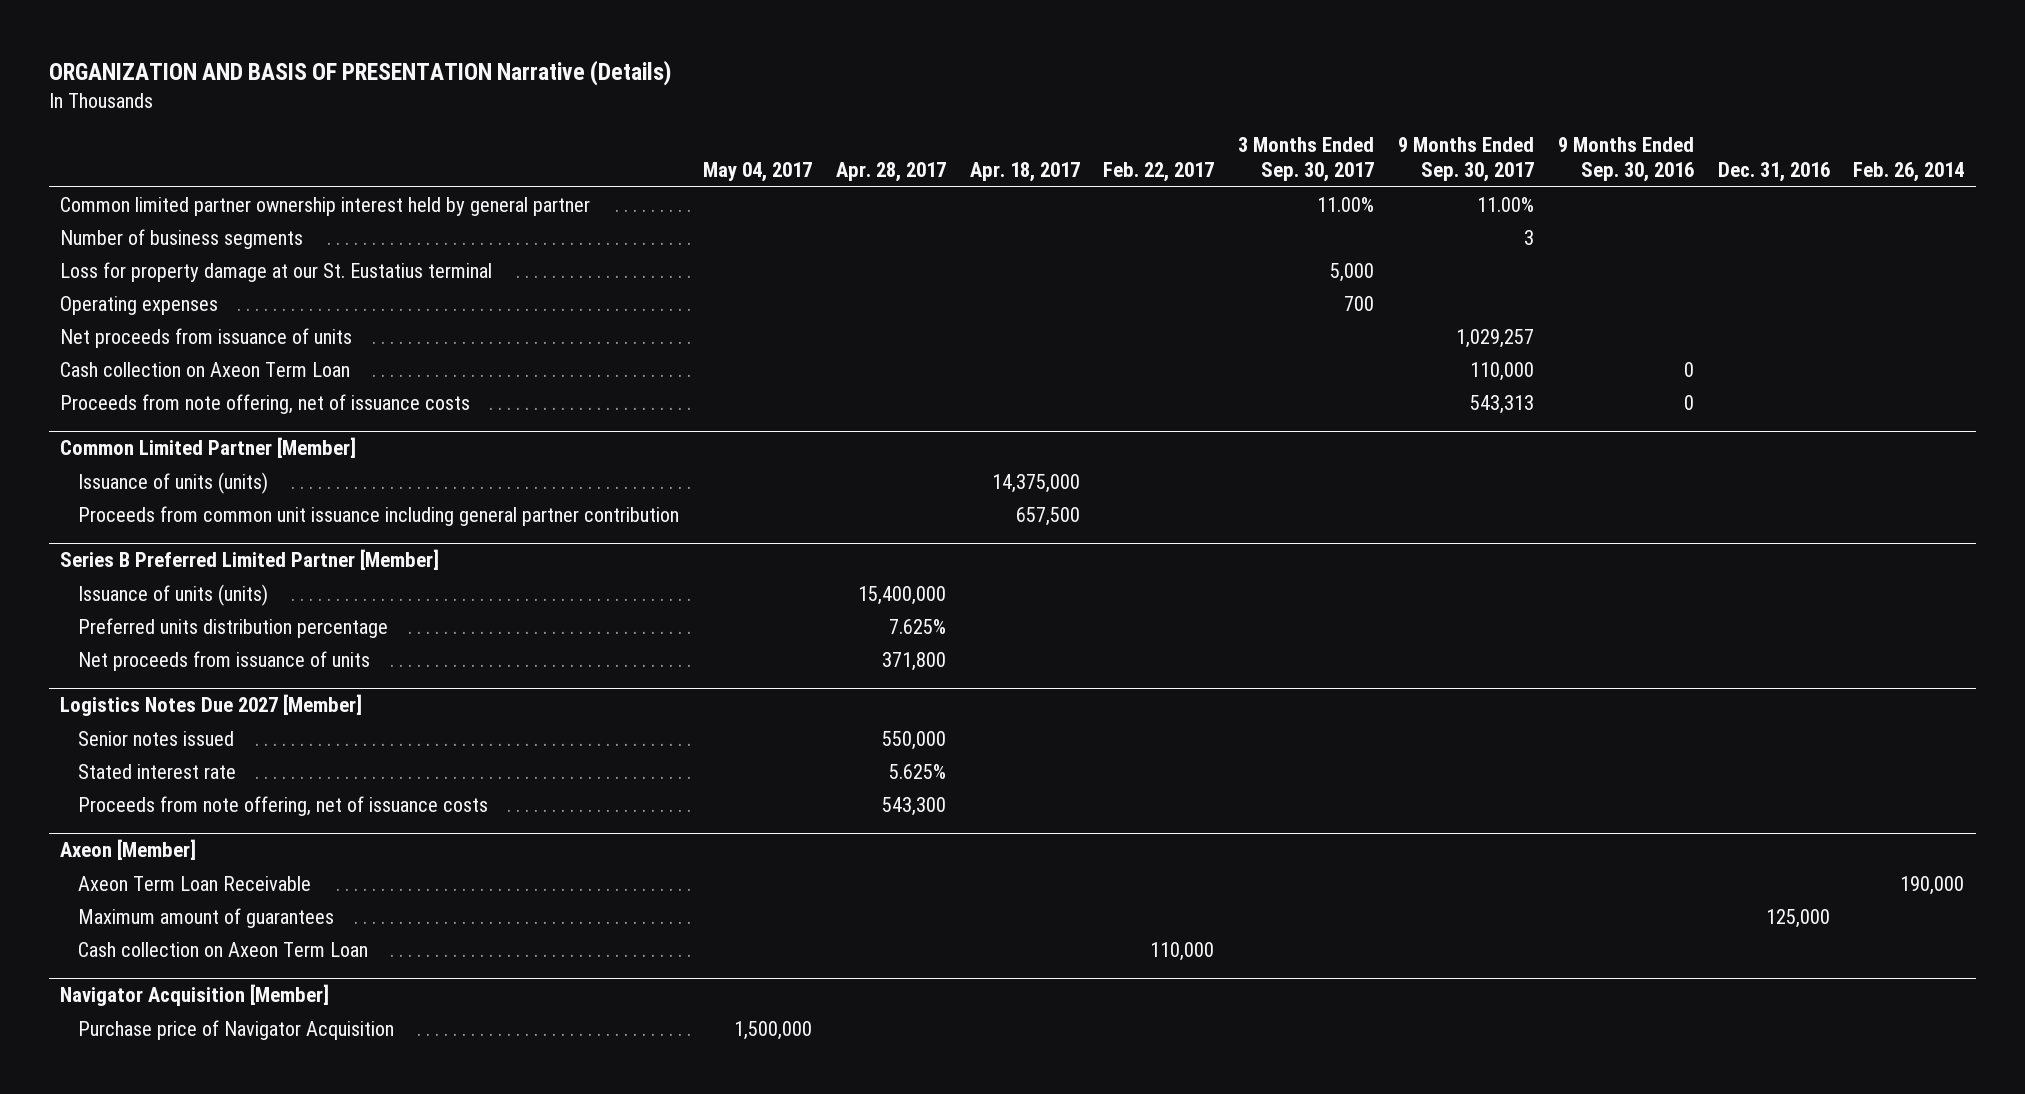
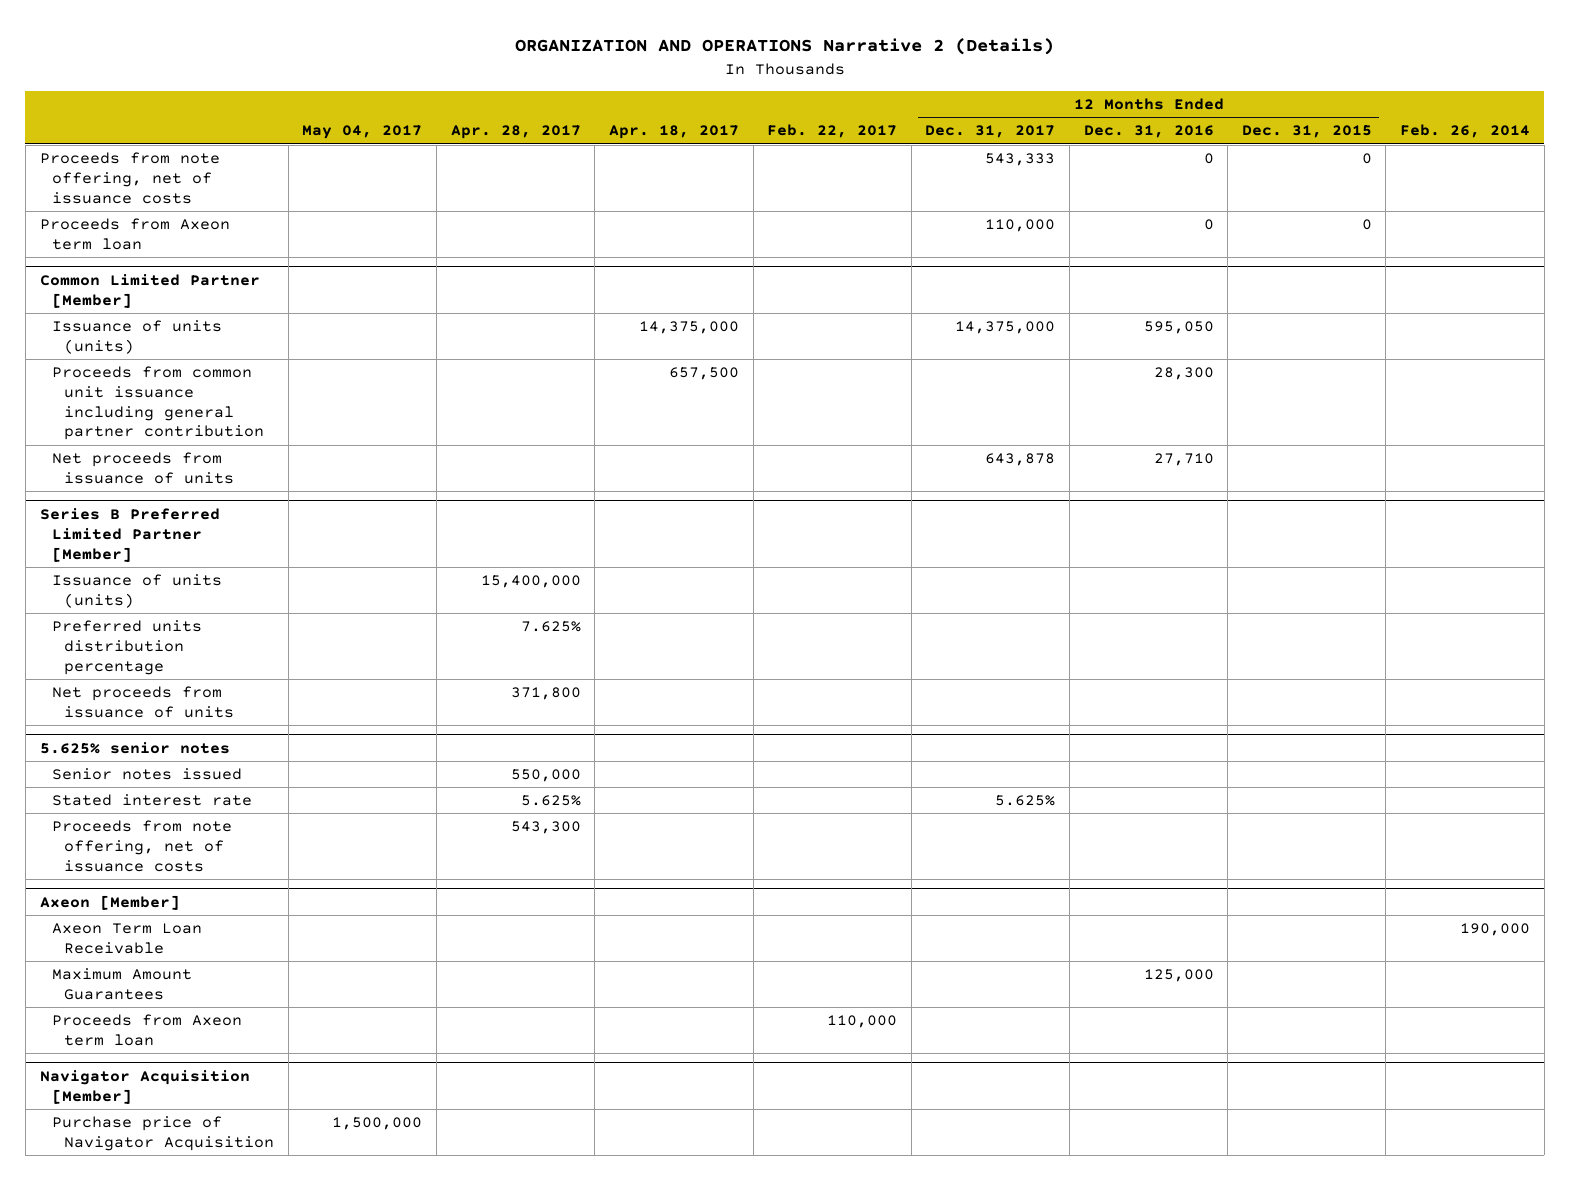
- ORGANIZATION AND BASIS OF PRESENTATION Narrative (Details)
+ ORGANIZATION AND OPERATIONS Narrative 2 (Details)
- | May 04, 2017 | Apr. 28, 2017 | Apr. 18, 2017 | Feb. 22, 2017 | 3 Months Ended Sep. 30, 2017 | 9 Months Ended Sep. 30, 2017 | 9 Months Ended Sep. 30, 2016 | Dec. 31, 2016 | Feb. 26, 2014
+ | May 04, 2017 | Apr. 28, 2017 | Apr. 18, 2017 | Feb. 22, 2017 | 12 Months Ended Dec. 31, 2017 | 12 Months Ended Dec. 31, 2016 | 12 Months Ended Dec. 31, 2015 | Feb. 26, 2014
- Common limited partner ownership interest held by general partner | | | | | 11.00% | 11.00% | | |
- Number of business segments | | | | | | 3 | | |
- Loss for property damage at our St. Eustatius terminal | | | | | 5,000 | | | |
- Operating expenses | | | | | 700 | | | |
- Net proceeds from issuance of units | | | | | | 1,029,257 | | |
- Cash collection on Axeon Term Loan | | | | | | 110,000 | 0 | |
+ Proceeds from Axeon term loan | | | | | 110,000 | 0 | 0 |
@ Common Limited Partner [Member]
+ Net proceeds from issuance of units | | | | | 643,878 | 27,710 | |
- Logistics Notes Due 2027 [Member]
+ 5.625% senior notes
@ Axeon [Member]
- Maximum amount of guarantees | | | | | | | | 125,000 |
- Cash collection on Axeon Term Loan | | | | 110,000 | | | | |
+ Maximum Amount Guarantees | | | | | | 125,000 | |
+ Proceeds from Axeon term loan | | | | 110,000 | | | |

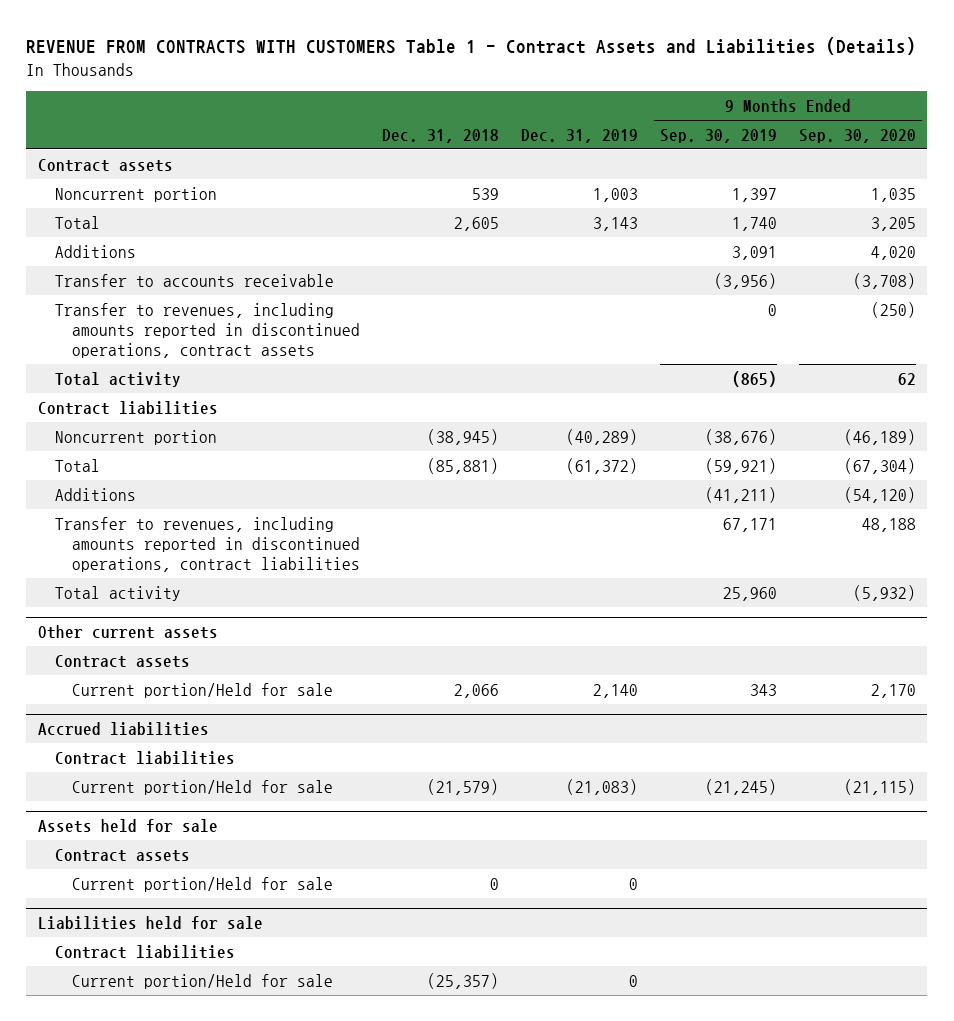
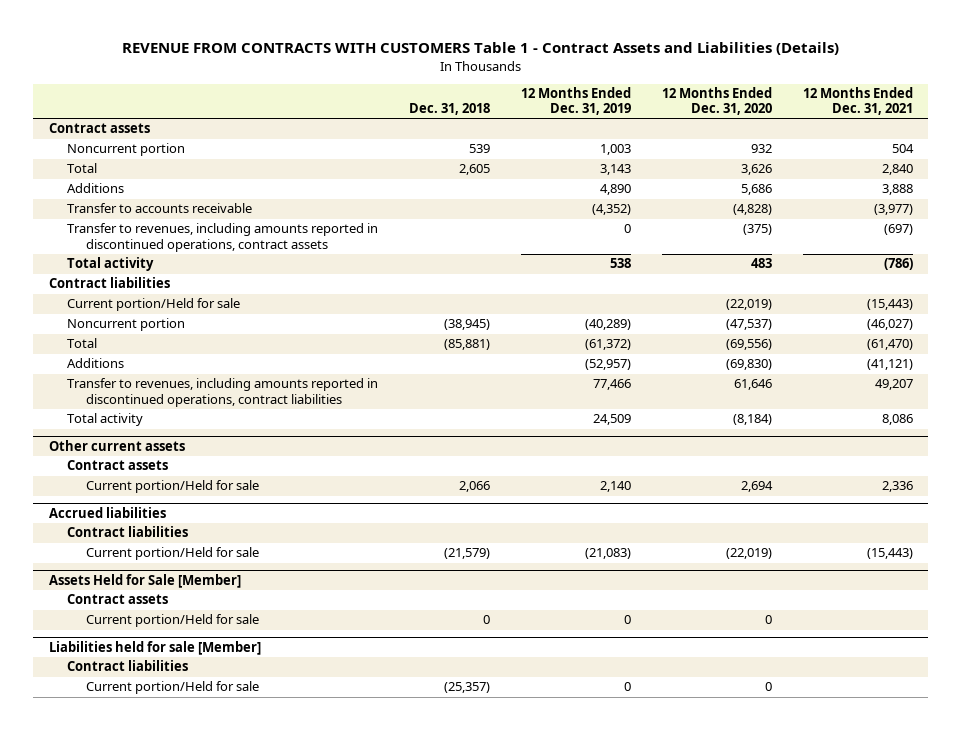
- | Dec. 31, 2018 | Dec. 31, 2019 | 9 Months Ended Sep. 30, 2019 | 9 Months Ended Sep. 30, 2020
+ | Dec. 31, 2018 | 12 Months Ended Dec. 31, 2019 | 12 Months Ended Dec. 31, 2020 | 12 Months Ended Dec. 31, 2021
+ Current portion/Held for sale | | | (22,019) | (15,443)
- Assets held for sale
+ Assets Held for Sale [Member]
- Liabilities held for sale
+ Liabilities held for sale [Member]

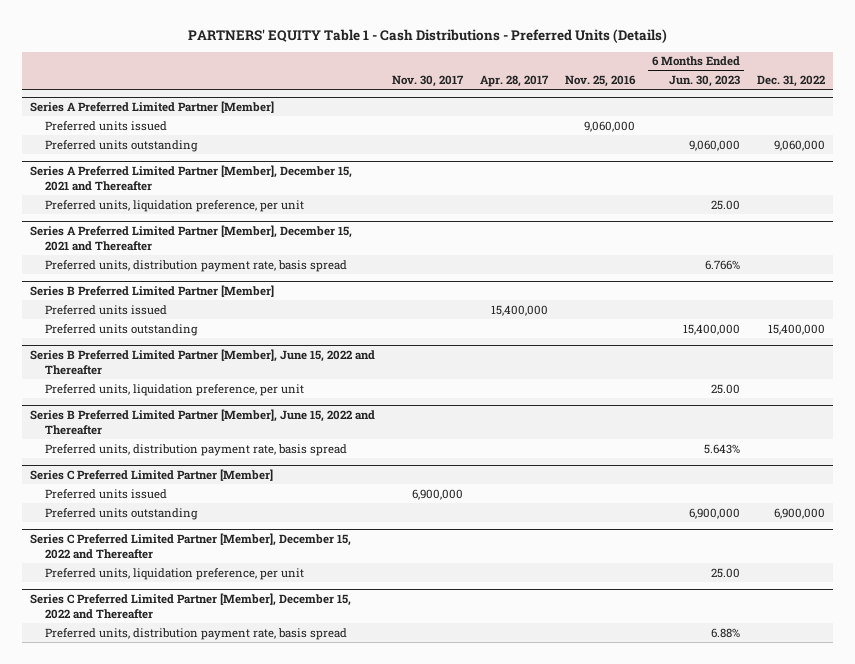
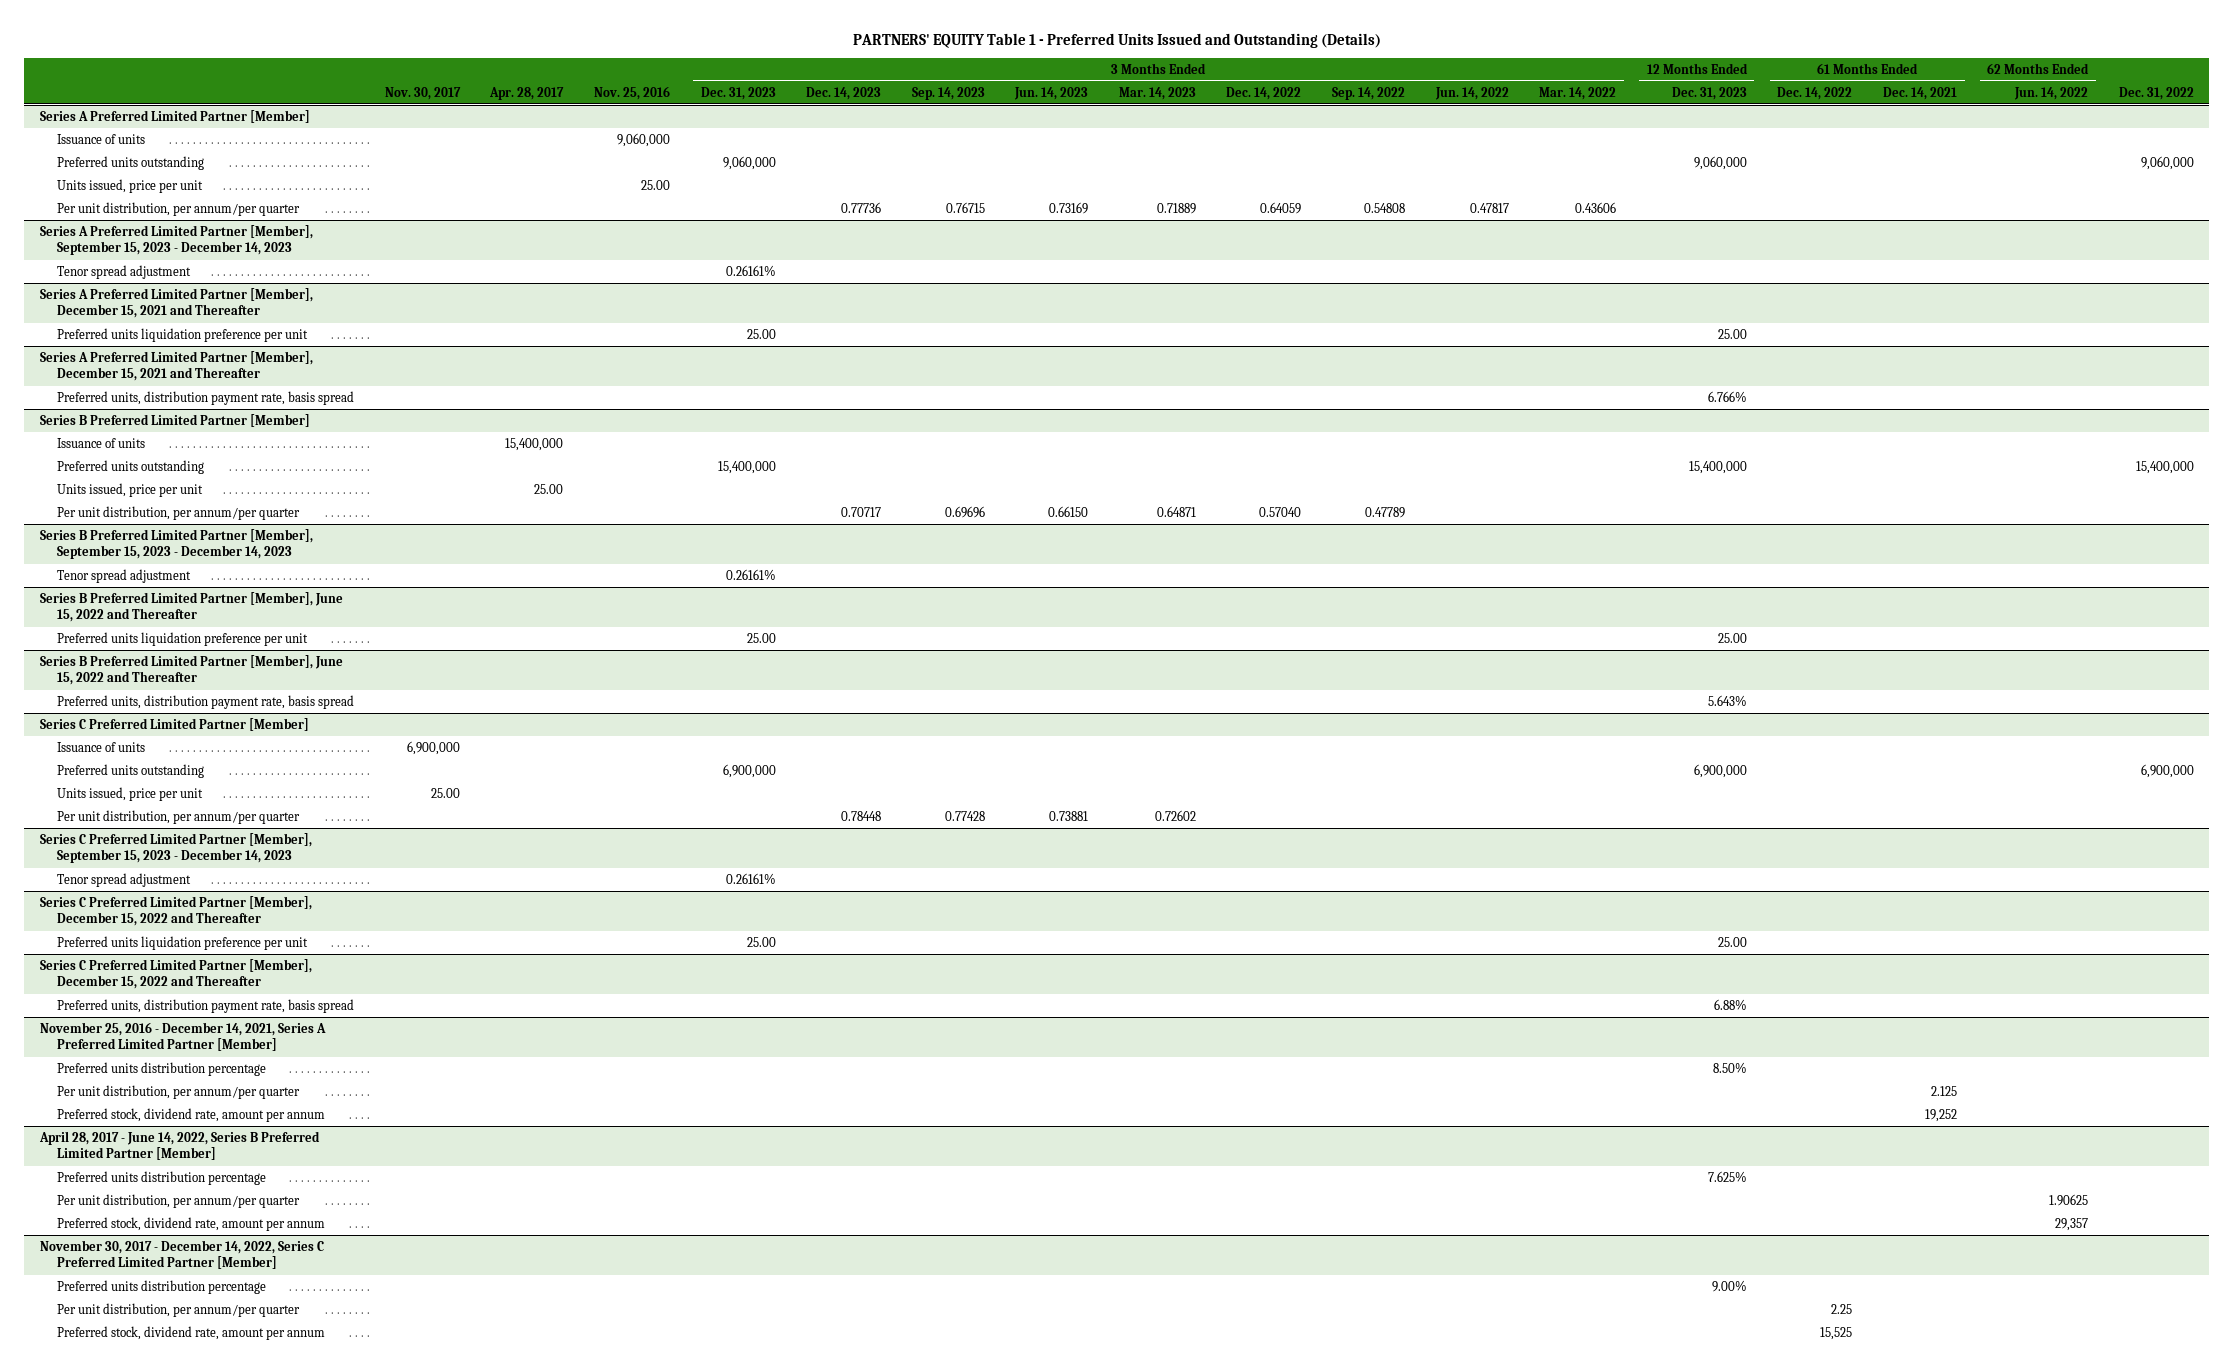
- PARTNERS' EQUITY Table 1 - Cash Distributions - Preferred Units (Details)
+ PARTNERS' EQUITY Table 1 - Preferred Units Issued and Outstanding (Details)
- | Nov. 30, 2017 | Apr. 28, 2017 | Nov. 25, 2016 | 6 Months Ended Jun. 30, 2023 | Dec. 31, 2022
+ | Nov. 30, 2017 | Apr. 28, 2017 | Nov. 25, 2016 | 3 Months Ended Dec. 31, 2023 | 3 Months Ended Dec. 14, 2023 | 3 Months Ended Sep. 14, 2023 | 3 Months Ended Jun. 14, 2023 | 3 Months Ended Mar. 14, 2023 | 3 Months Ended Dec. 14, 2022 | 3 Months Ended Sep. 14, 2022 | 3 Months Ended Jun. 14, 2022 | 3 Months Ended Mar. 14, 2022 | 12 Months Ended Dec. 31, 2023 | 61 Months Ended Dec. 14, 2022 | 61 Months Ended Dec. 14, 2021 | 62 Months Ended Jun. 14, 2022 | Dec. 31, 2022
@ Series A Preferred Limited Partner [Member]
- Preferred units issued | | | 9,060,000 | |
+ Issuance of units | | | 9,060,000 | | | | | | | | | | | | | |
+ Units issued, price per unit | | | 25.00 | | | | | | | | | | | | | |
+ Per unit distribution, per annum/per quarter | | | | | 0.77736 | 0.76715 | 0.73169 | 0.71889 | 0.64059 | 0.54808 | 0.47817 | 0.43606 | | | | |
+ Series A Preferred Limited Partner [Member], September 15, 2023 - December 14, 2023
+ Tenor spread adjustment | | | | 0.26161% | | | | | | | | | | | | |
@ Series A Preferred Limited Partner [Member], December 15, 2021 and Thereafter
- Preferred units, liquidation preference, per unit | | | | 25.00 |
+ Preferred units liquidation preference per unit | | | | 25.00 | | | | | | | | | 25.00 | | | |
@ Series B Preferred Limited Partner [Member]
- Preferred units issued | | 15,400,000 | | |
+ Issuance of units | | 15,400,000 | | | | | | | | | | | | | | |
+ Units issued, price per unit | | 25.00 | | | | | | | | | | | | | | |
+ Per unit distribution, per annum/per quarter | | | | | 0.70717 | 0.69696 | 0.66150 | 0.64871 | 0.57040 | 0.47789 | | | | | | |
+ Series B Preferred Limited Partner [Member], September 15, 2023 - December 14, 2023
+ Tenor spread adjustment | | | | 0.26161% | | | | | | | | | | | | |
@ Series B Preferred Limited Partner [Member], June 15, 2022 and Thereafter
- Preferred units, liquidation preference, per unit | | | | 25.00 |
+ Preferred units liquidation preference per unit | | | | 25.00 | | | | | | | | | 25.00 | | | |
@ Series C Preferred Limited Partner [Member]
- Preferred units issued | 6,900,000 | | | |
+ Issuance of units | 6,900,000 | | | | | | | | | | | | | | | |
+ Units issued, price per unit | 25.00 | | | | | | | | | | | | | | | |
+ Per unit distribution, per annum/per quarter | | | | | 0.78448 | 0.77428 | 0.73881 | 0.72602 | | | | | | | | |
+ Series C Preferred Limited Partner [Member], September 15, 2023 - December 14, 2023
+ Tenor spread adjustment | | | | 0.26161% | | | | | | | | | | | | |
@ Series C Preferred Limited Partner [Member], December 15, 2022 and Thereafter
- Preferred units, liquidation preference, per unit | | | | 25.00 |
+ Preferred units liquidation preference per unit | | | | 25.00 | | | | | | | | | 25.00 | | | |
+ November 25, 2016 - December 14, 2021, Series A Preferred Limited Partner [Member]
+ Preferred units distribution percentage | | | | | | | | | | | | | 8.50% | | | |
+ Per unit distribution, per annum/per quarter | | | | | | | | | | | | | | | 2.125 | |
+ Preferred stock, dividend rate, amount per annum | | | | | | | | | | | | | | | 19,252 | |
+ April 28, 2017 - June 14, 2022, Series B Preferred Limited Partner [Member]
+ Preferred units distribution percentage | | | | | | | | | | | | | 7.625% | | | |
+ Per unit distribution, per annum/per quarter | | | | | | | | | | | | | | | | 1.90625 |
+ Preferred stock, dividend rate, amount per annum | | | | | | | | | | | | | | | | 29,357 |
+ November 30, 2017 - December 14, 2022, Series C Preferred Limited Partner [Member]
+ Preferred units distribution percentage | | | | | | | | | | | | | 9.00% | | | |
+ Per unit distribution, per annum/per quarter | | | | | | | | | | | | | | 2.25 | | |
+ Preferred stock, dividend rate, amount per annum | | | | | | | | | | | | | | 15,525 | | |

